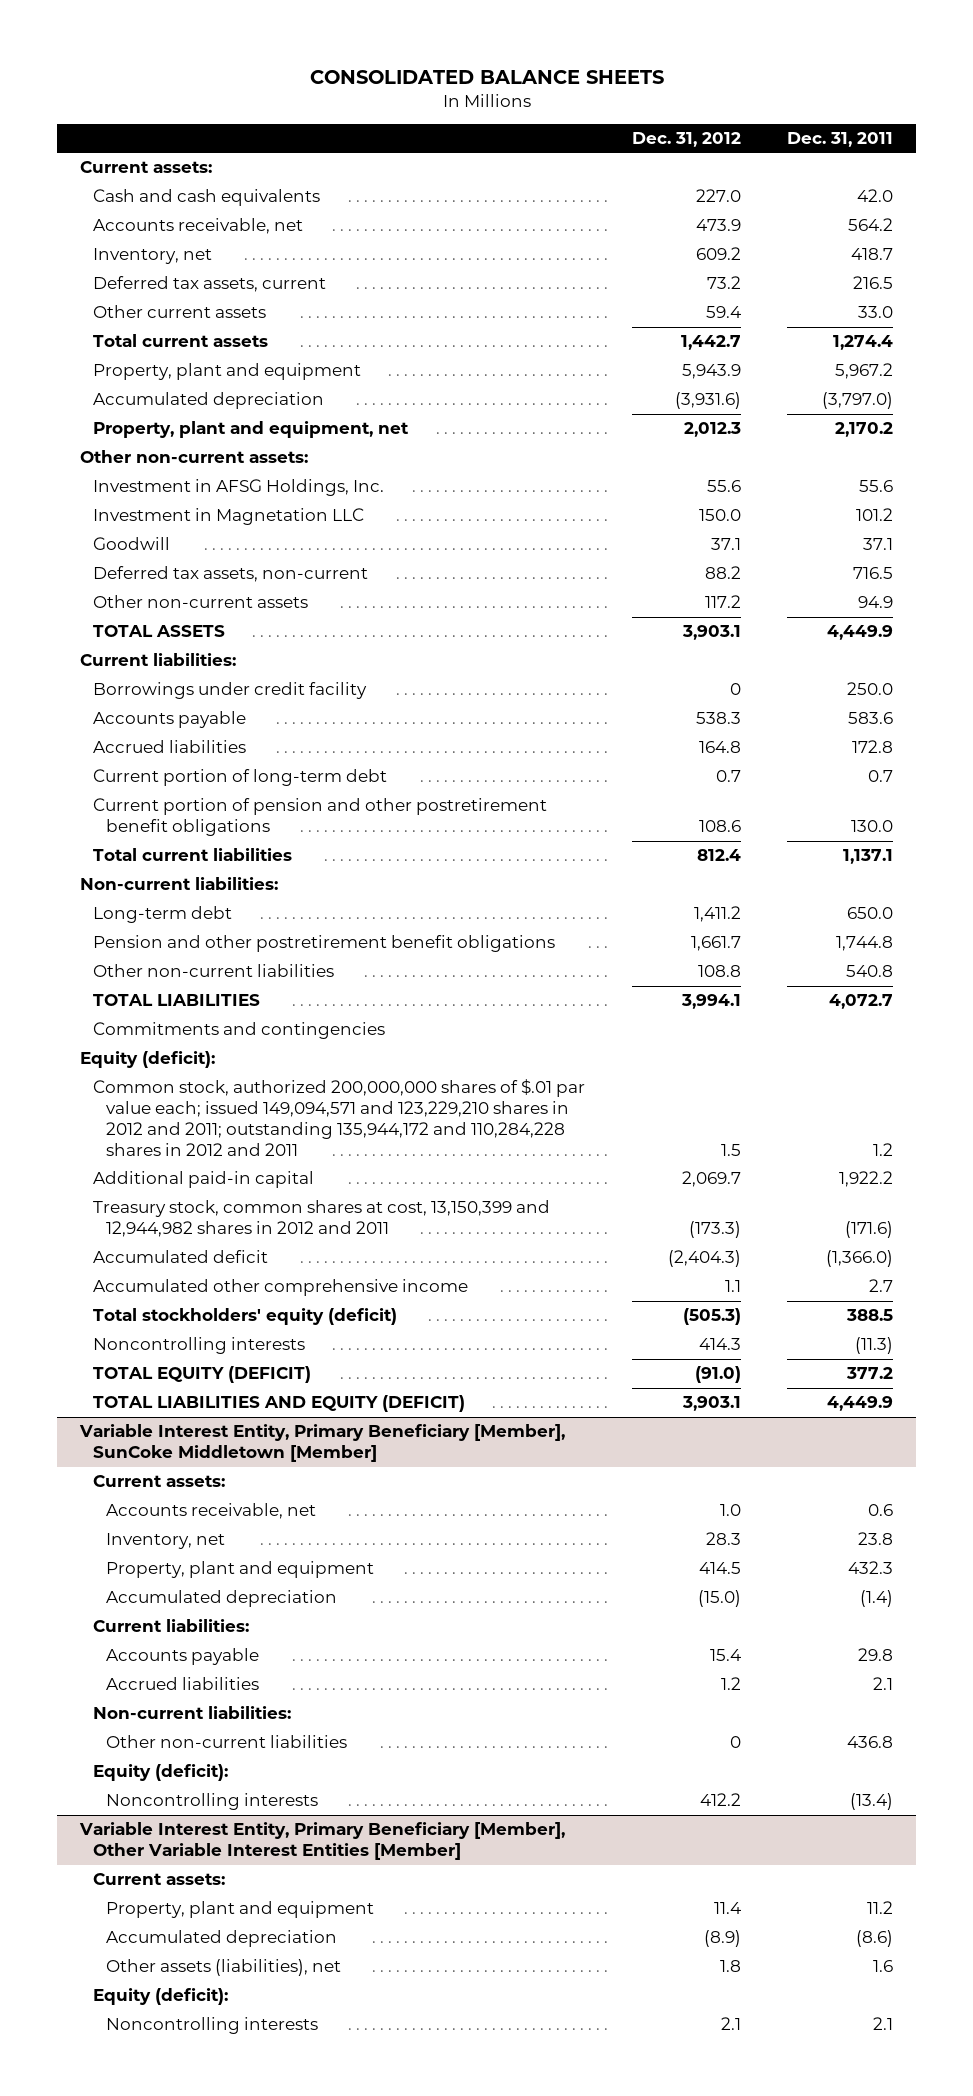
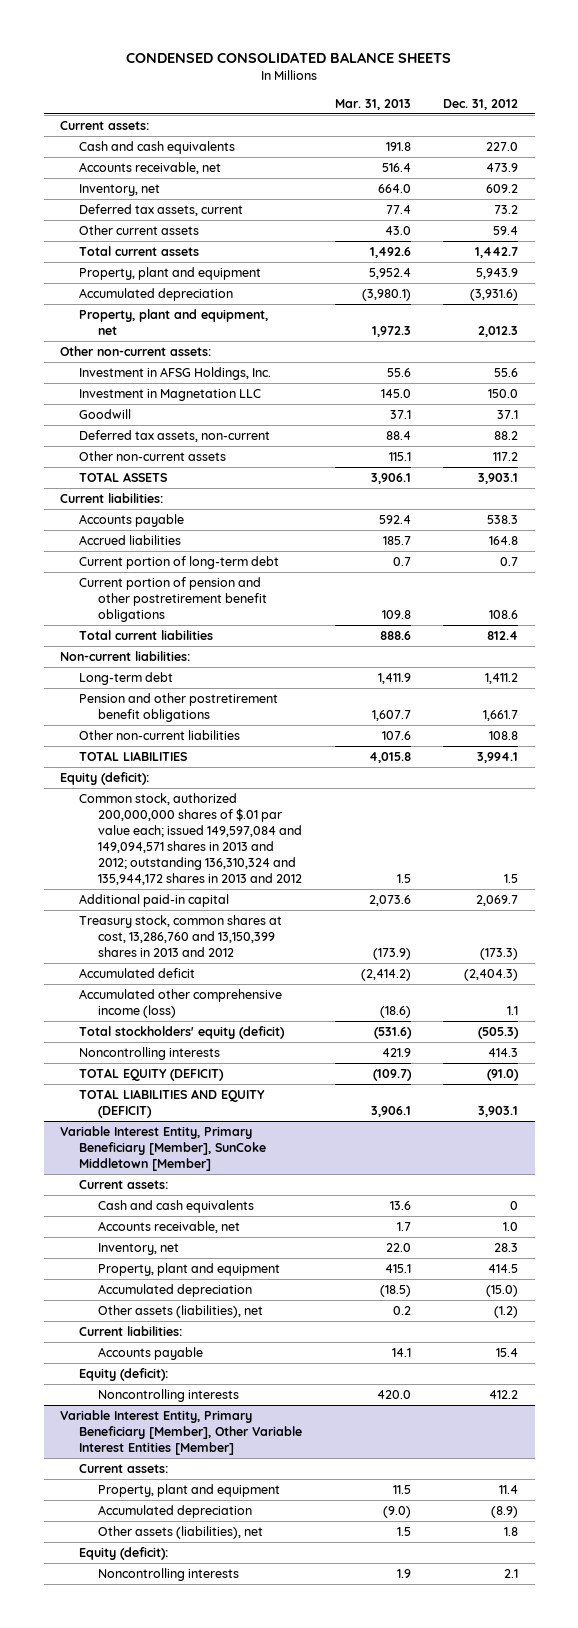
- CONSOLIDATED BALANCE SHEETS
+ CONDENSED CONSOLIDATED BALANCE SHEETS
- | Dec. 31, 2012 | Dec. 31, 2011
+ | Mar. 31, 2013 | Dec. 31, 2012
- Borrowings under credit facility | 0 | 250.0
- Commitments and contingencies
- Common stock, authorized 200,000,000 shares of $.01 par value each; issued 149,094,571 and 123,229,210 shares in 2012 and 2011; outstanding 135,944,172 and 110,284,228 shares in 2012 and 2011 | 1.5 | 1.2
+ Common stock, authorized 200,000,000 shares of $.01 par value each; issued 149,597,084 and 149,094,571 shares in 2013 and 2012; outstanding 136,310,324 and 135,944,172 shares in 2013 and 2012 | 1.5 | 1.5
- Treasury stock, common shares at cost, 13,150,399 and 12,944,982 shares in 2012 and 2011 | (173.3) | (171.6)
+ Treasury stock, common shares at cost, 13,286,760 and 13,150,399 shares in 2013 and 2012 | (173.9) | (173.3)
- Accumulated other comprehensive income | 1.1 | 2.7
+ Accumulated other comprehensive income (loss) | (18.6) | 1.1
@ Variable Interest Entity, Primary Beneficiary [Member], SunCoke Middletown [Member]
+ Cash and cash equivalents | 13.6 | 0
+ Other assets (liabilities), net | 0.2 | (1.2)
- Accrued liabilities | 1.2 | 2.1
- Non-current liabilities:
- Other non-current liabilities | 0 | 436.8

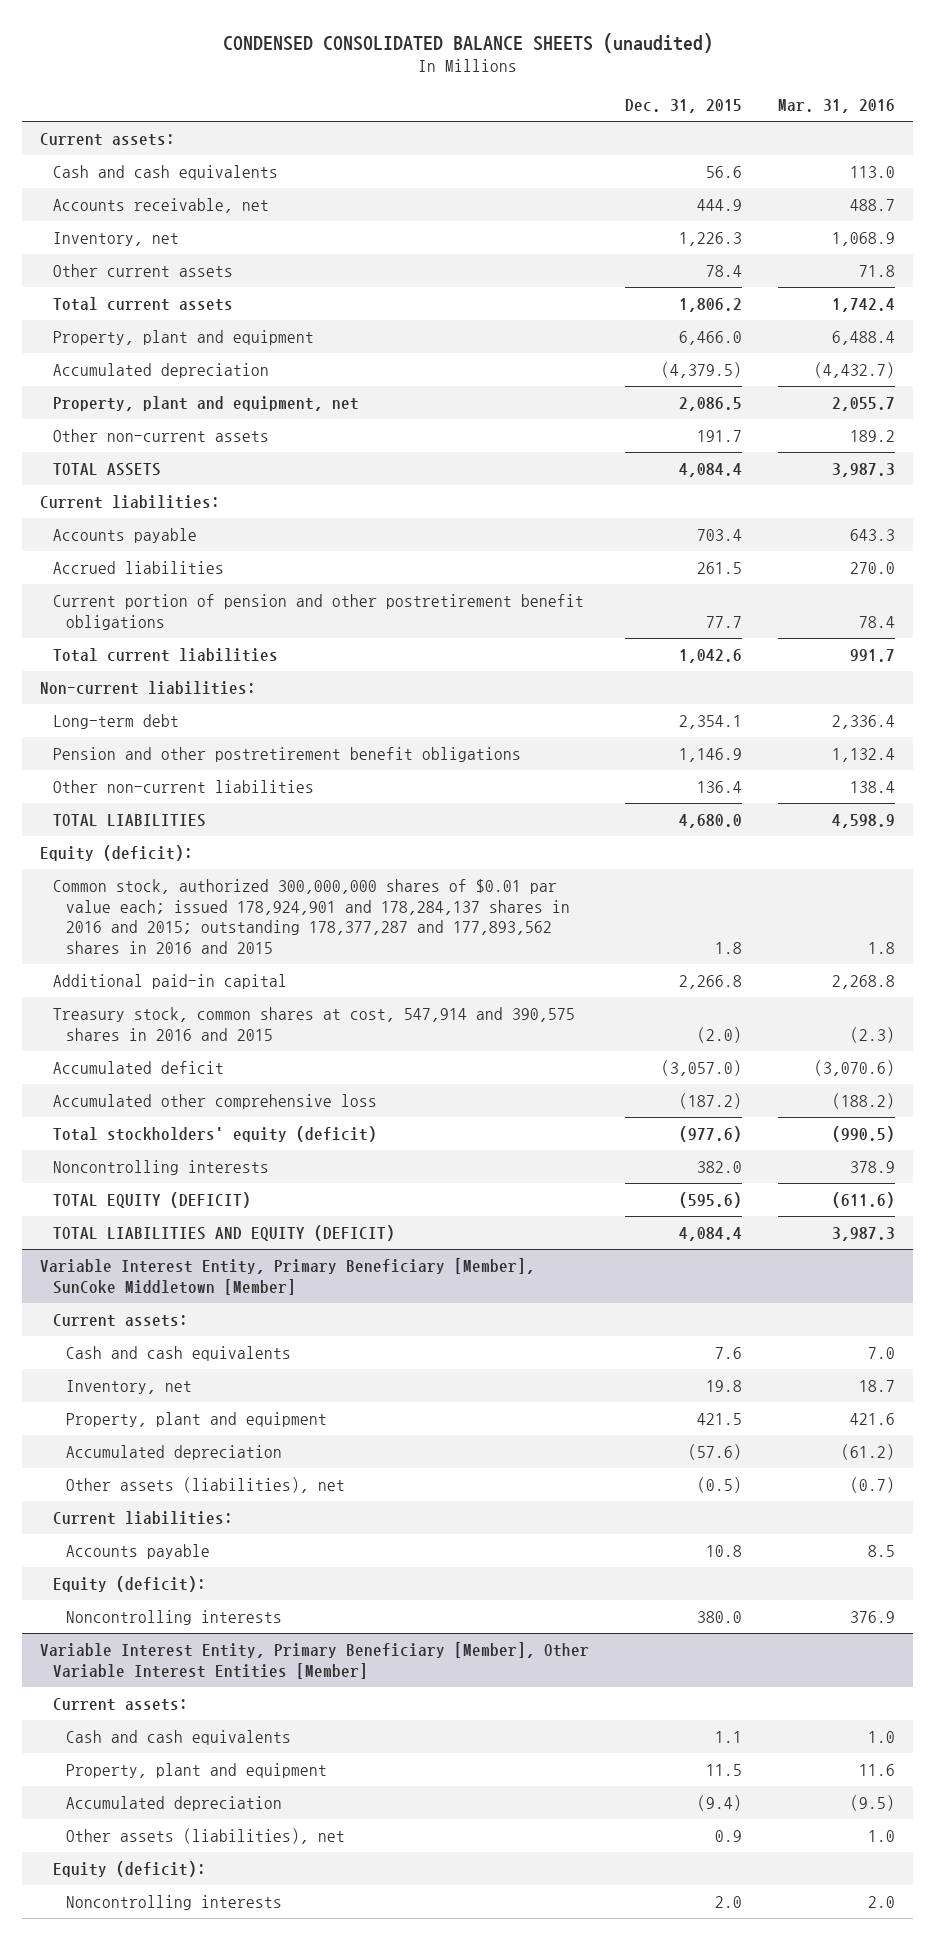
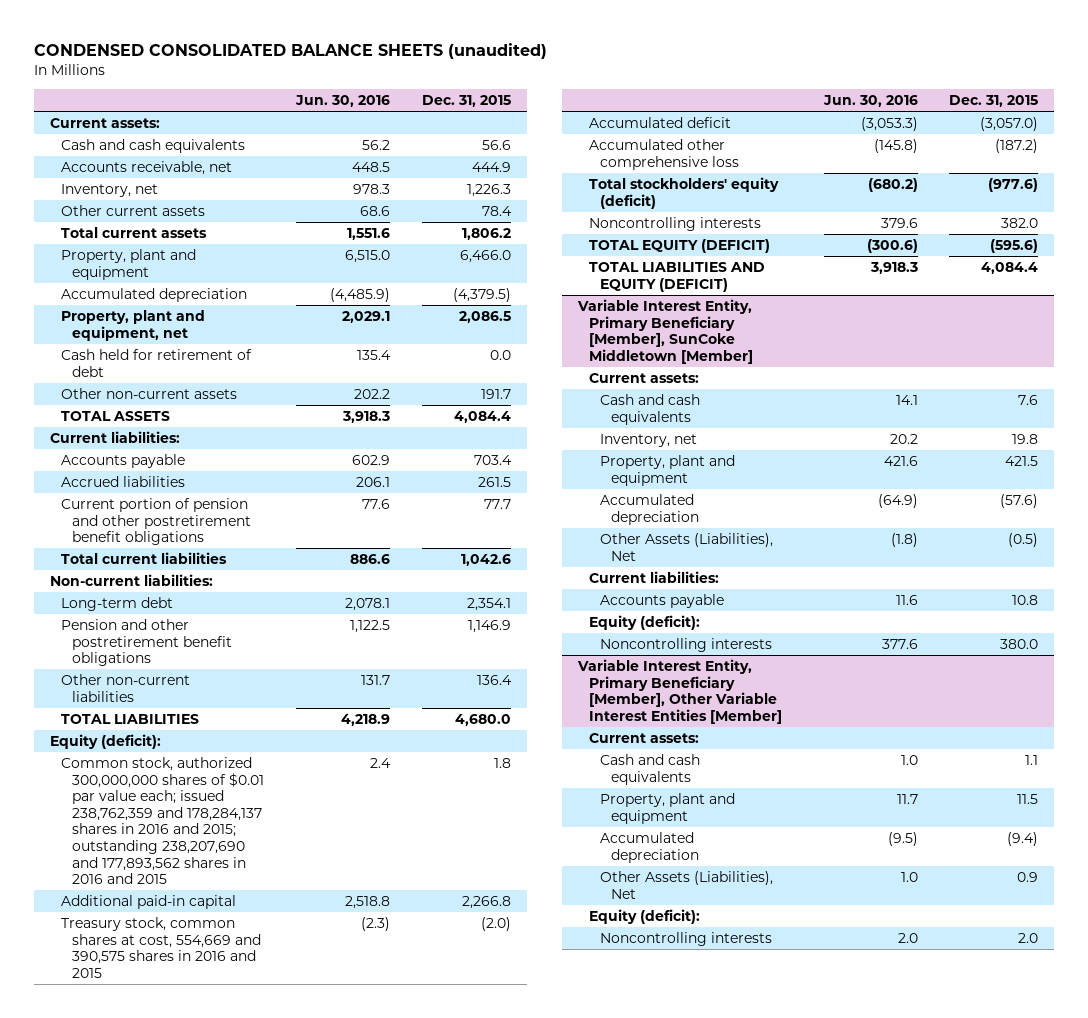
- | Dec. 31, 2015 | Mar. 31, 2016
+ | Jun. 30, 2016 | Dec. 31, 2015
+ Cash held for retirement of debt | 135.4 | 0.0
- Common stock, authorized 300,000,000 shares of $0.01 par value each; issued 178,924,901 and 178,284,137 shares in 2016 and 2015; outstanding 178,377,287 and 177,893,562 shares in 2016 and 2015 | 1.8 | 1.8
+ Common stock, authorized 300,000,000 shares of $0.01 par value each; issued 238,762,359 and 178,284,137 shares in 2016 and 2015; outstanding 238,207,690 and 177,893,562 shares in 2016 and 2015 | 2.4 | 1.8
- Treasury stock, common shares at cost, 547,914 and 390,575 shares in 2016 and 2015 | (2.0) | (2.3)
+ Treasury stock, common shares at cost, 554,669 and 390,575 shares in 2016 and 2015 | (2.3) | (2.0)
@ Variable Interest Entity, Primary Beneficiary [Member], SunCoke Middletown [Member]
- Other assets (liabilities), net | (0.5) | (0.7)
+ Other Assets (Liabilities), Net | (1.8) | (0.5)
@ Variable Interest Entity, Primary Beneficiary [Member], Other Variable Interest Entities [Member]
- Other assets (liabilities), net | 0.9 | 1.0
+ Other Assets (Liabilities), Net | 1.0 | 0.9

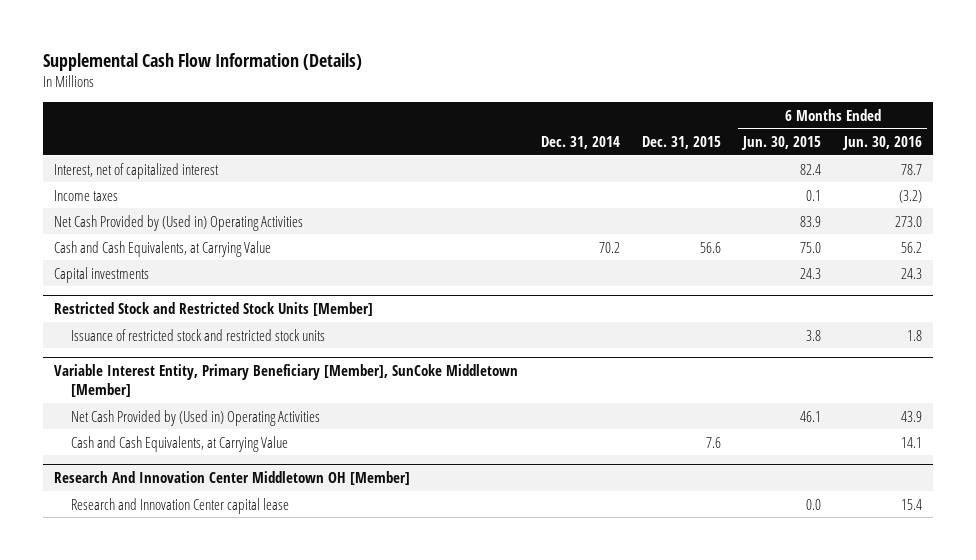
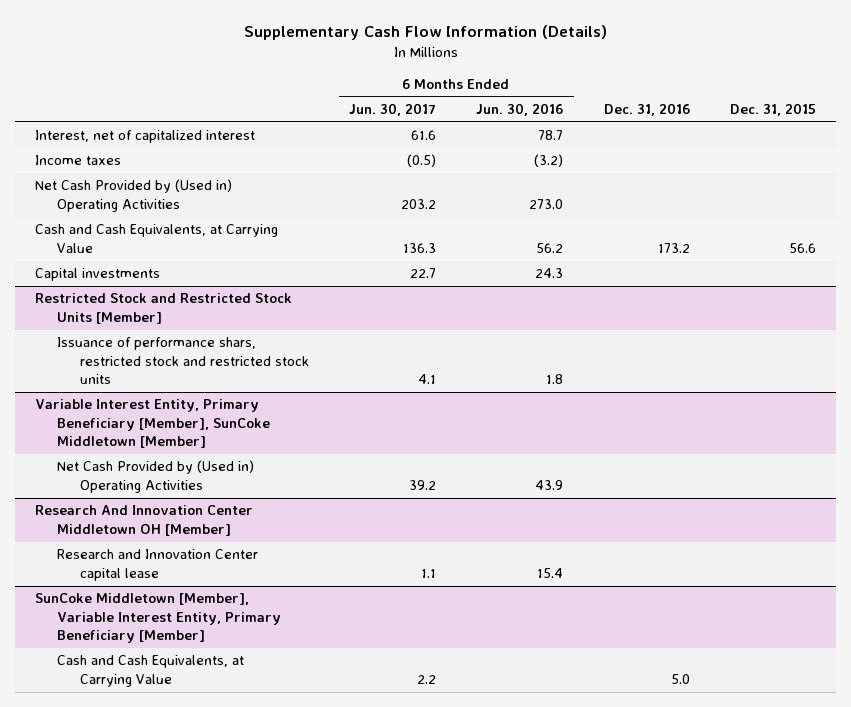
- Supplemental Cash Flow Information (Details)
+ Supplementary Cash Flow Information (Details)
- | Dec. 31, 2014 | Dec. 31, 2015 | 6 Months Ended Jun. 30, 2015 | 6 Months Ended Jun. 30, 2016
+ | 6 Months Ended Jun. 30, 2017 | 6 Months Ended Jun. 30, 2016 | Dec. 31, 2016 | Dec. 31, 2015
@ Restricted Stock and Restricted Stock Units [Member]
- Issuance of restricted stock and restricted stock units | | | 3.8 | 1.8
+ Issuance of performance shars, restricted stock and restricted stock units | 4.1 | 1.8 | |
@ Variable Interest Entity, Primary Beneficiary [Member], SunCoke Middletown [Member]
- Cash and Cash Equivalents, at Carrying Value | | 7.6 | | 14.1
+ SunCoke Middletown [Member], Variable Interest Entity, Primary Beneficiary [Member]
+ Cash and Cash Equivalents, at Carrying Value | 2.2 | | 5.0 |

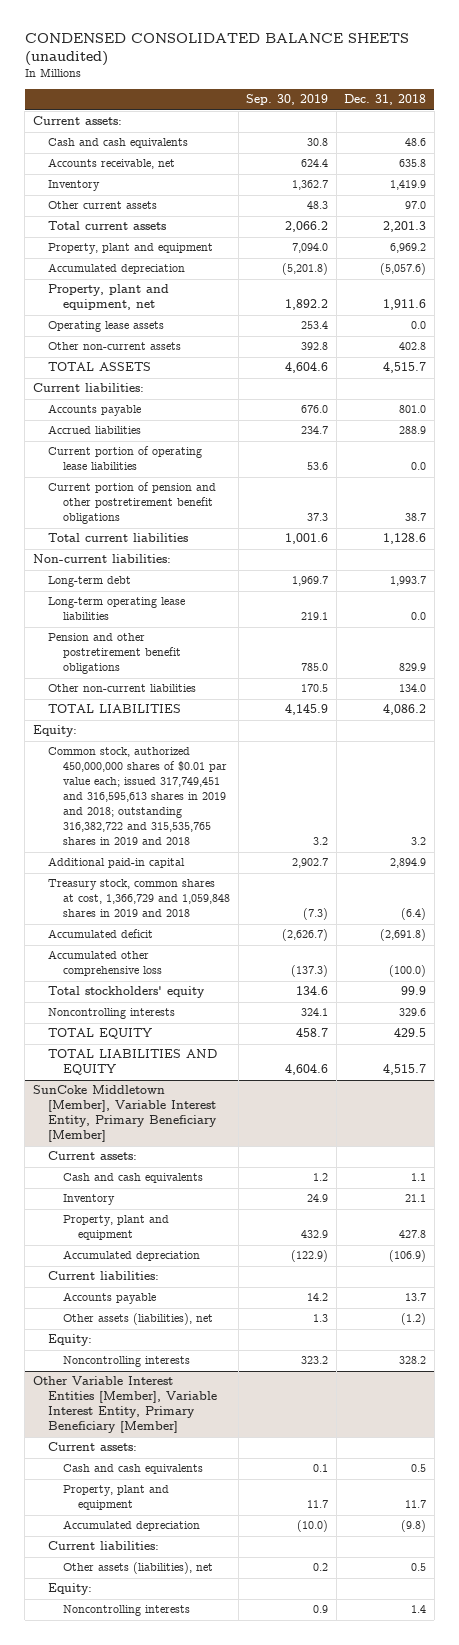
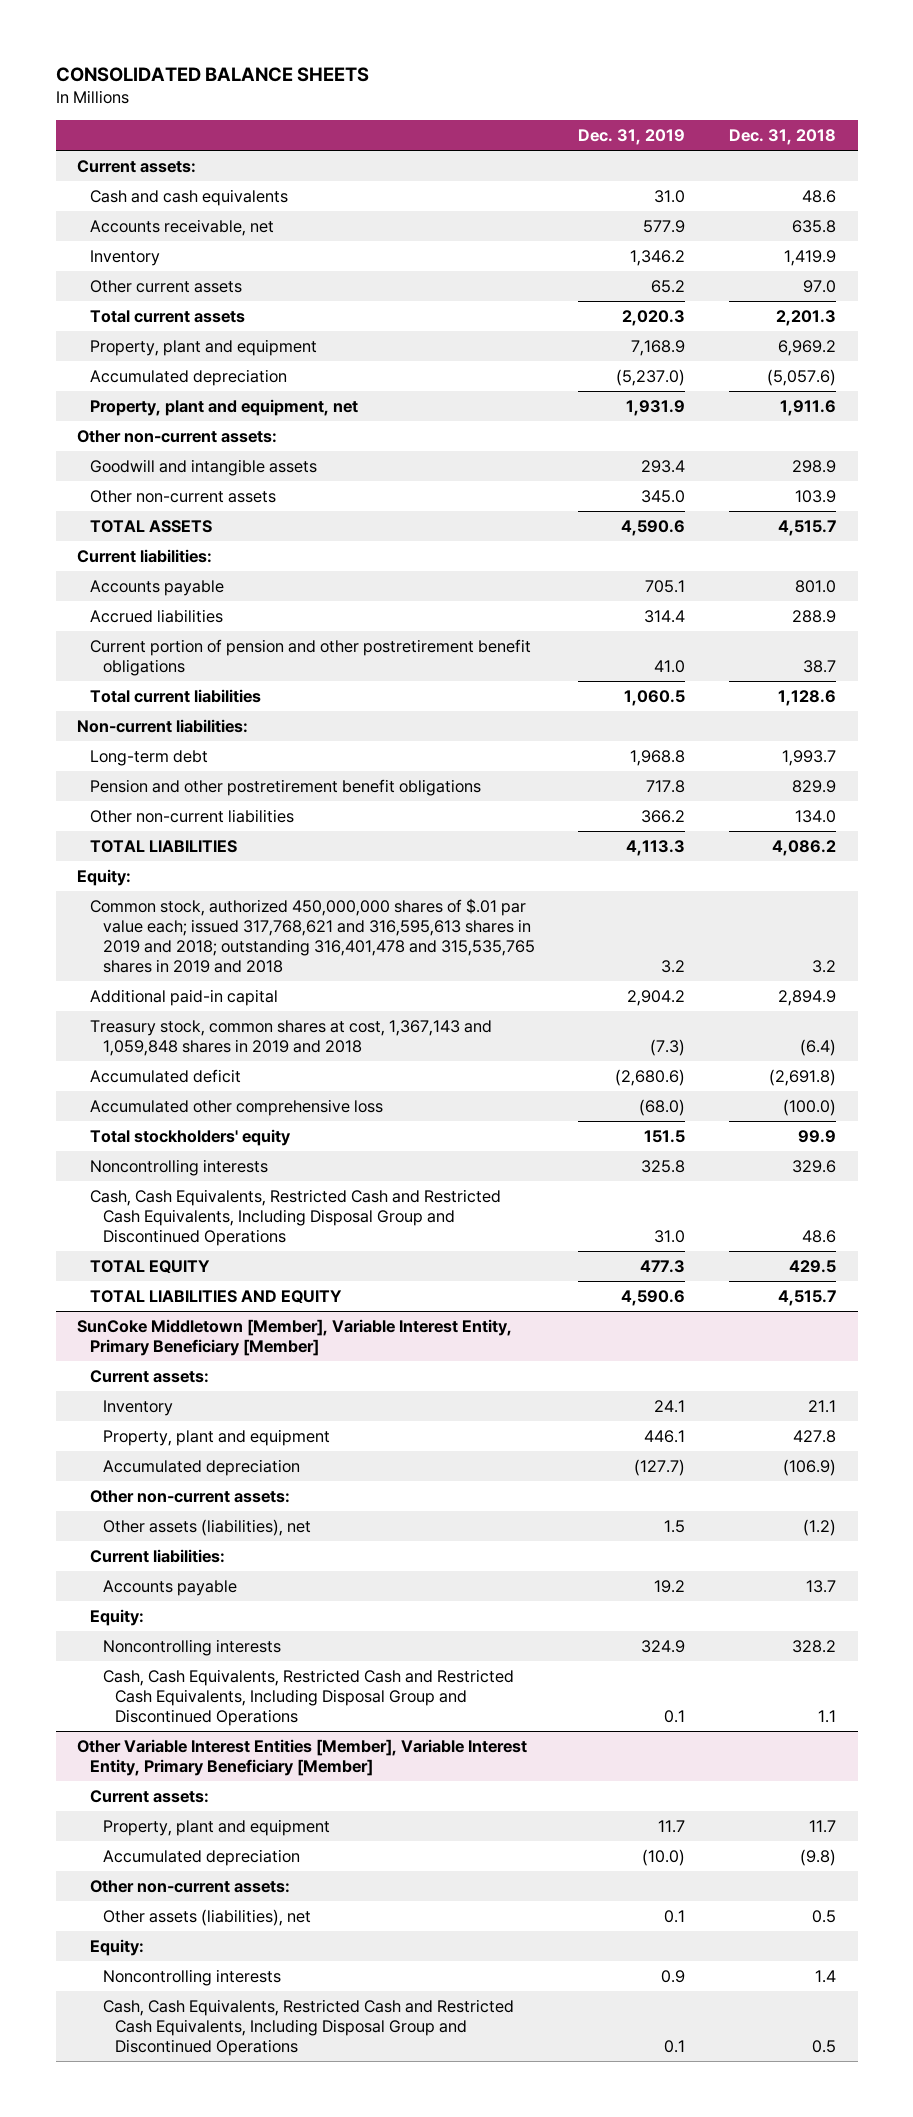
- CONDENSED CONSOLIDATED BALANCE SHEETS (unaudited)
+ CONSOLIDATED BALANCE SHEETS
- | Sep. 30, 2019 | Dec. 31, 2018
+ | Dec. 31, 2019 | Dec. 31, 2018
- Operating lease assets | 253.4 | 0.0
- Other non-current assets | 392.8 | 402.8
+ Other non-current assets:
+ Goodwill and intangible assets | 293.4 | 298.9
+ Other non-current assets | 345.0 | 103.9
- Current portion of operating lease liabilities | 53.6 | 0.0
- Long-term operating lease liabilities | 219.1 | 0.0
- Common stock, authorized 450,000,000 shares of $0.01 par value each; issued 317,749,451 and 316,595,613 shares in 2019 and 2018; outstanding 316,382,722 and 315,535,765 shares in 2019 and 2018 | 3.2 | 3.2
+ Common stock, authorized 450,000,000 shares of $.01 par value each; issued 317,768,621 and 316,595,613 shares in 2019 and 2018; outstanding 316,401,478 and 315,535,765 shares in 2019 and 2018 | 3.2 | 3.2
- Treasury stock, common shares at cost, 1,366,729 and 1,059,848 shares in 2019 and 2018 | (7.3) | (6.4)
+ Treasury stock, common shares at cost, 1,367,143 and 1,059,848 shares in 2019 and 2018 | (7.3) | (6.4)
+ Cash, Cash Equivalents, Restricted Cash and Restricted Cash Equivalents, Including Disposal Group and Discontinued Operations | 31.0 | 48.6
@ SunCoke Middletown [Member], Variable Interest Entity, Primary Beneficiary [Member]
- Cash and cash equivalents | 1.2 | 1.1
+ Other non-current assets:
moved up: Other assets (liabilities), net | 1.5 | (1.2)
+ Cash, Cash Equivalents, Restricted Cash and Restricted Cash Equivalents, Including Disposal Group and Discontinued Operations | 0.1 | 1.1
@ Other Variable Interest Entities [Member], Variable Interest Entity, Primary Beneficiary [Member]
- Cash and cash equivalents | 0.1 | 0.5
- Current liabilities:
+ Other non-current assets:
+ Cash, Cash Equivalents, Restricted Cash and Restricted Cash Equivalents, Including Disposal Group and Discontinued Operations | 0.1 | 0.5

